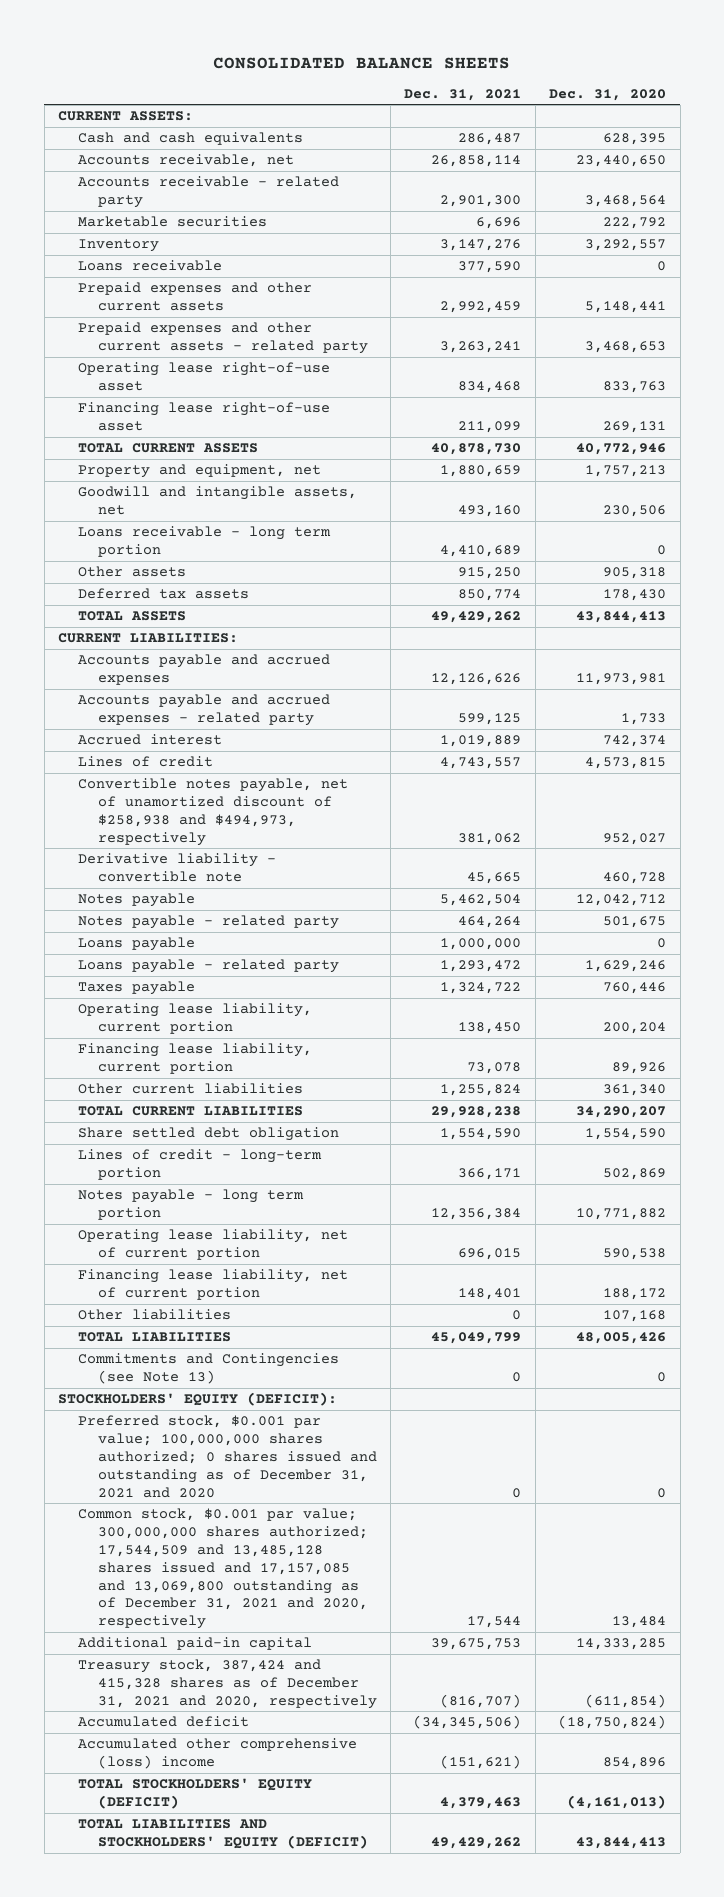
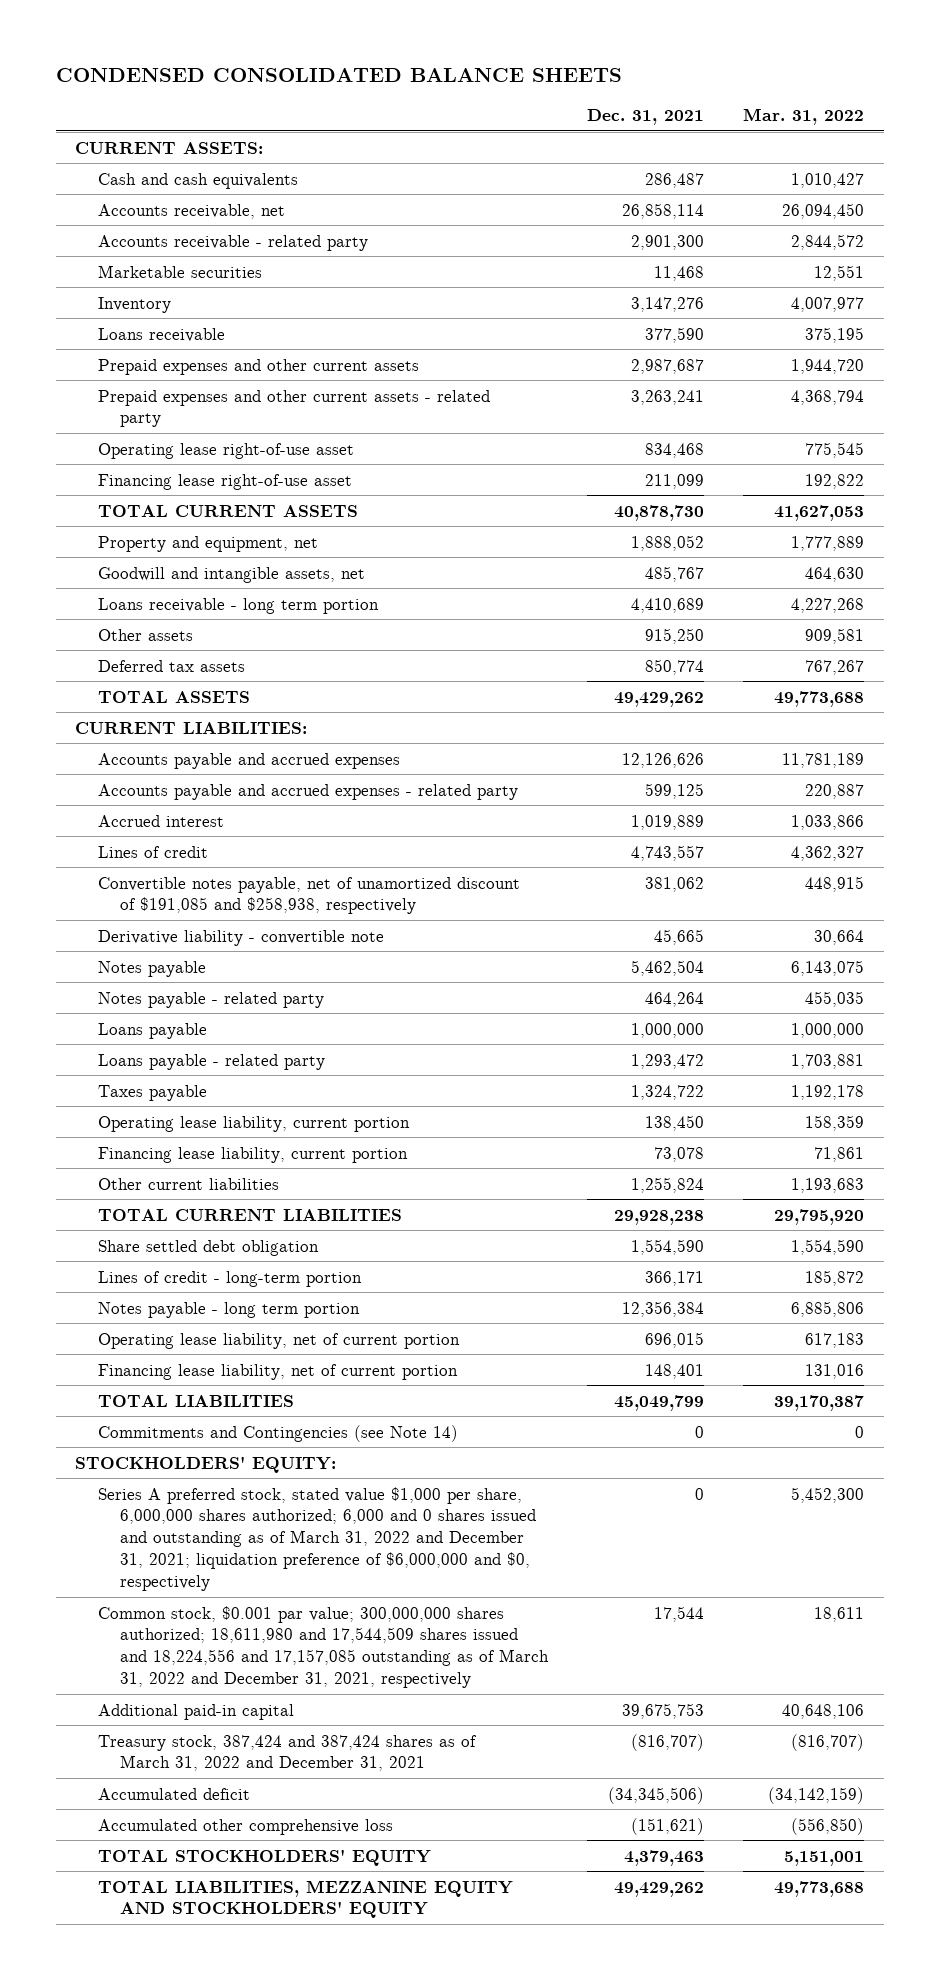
- CONSOLIDATED BALANCE SHEETS
+ CONDENSED CONSOLIDATED BALANCE SHEETS
- | Dec. 31, 2021 | Dec. 31, 2020
+ | Dec. 31, 2021 | Mar. 31, 2022
- Marketable securities | 6,696 | 222,792
+ Marketable securities | 11,468 | 12,551
- Prepaid expenses and other current assets | 2,992,459 | 5,148,441
+ Prepaid expenses and other current assets | 2,987,687 | 1,944,720
- Property and equipment, net | 1,880,659 | 1,757,213
- Goodwill and intangible assets, net | 493,160 | 230,506
+ Property and equipment, net | 1,888,052 | 1,777,889
+ Goodwill and intangible assets, net | 485,767 | 464,630
- Convertible notes payable, net of unamortized discount of $258,938 and $494,973, respectively | 381,062 | 952,027
+ Convertible notes payable, net of unamortized discount of $191,085 and $258,938, respectively | 381,062 | 448,915
- Other liabilities | 0 | 107,168
- Commitments and Contingencies (see Note 13) | 0 | 0
- STOCKHOLDERS' EQUITY (DEFICIT):
- Preferred stock, $0.001 par value; 100,000,000 shares authorized; 0 shares issued and outstanding as of December 31, 2021 and 2020 | 0 | 0
- Common stock, $0.001 par value; 300,000,000 shares authorized; 17,544,509 and 13,485,128 shares issued and 17,157,085 and 13,069,800 outstanding as of December 31, 2021 and 2020, respectively | 17,544 | 13,484
+ Commitments and Contingencies (see Note 14) | 0 | 0
+ STOCKHOLDERS' EQUITY:
+ Series A preferred stock, stated value $1,000 per share, 6,000,000 shares authorized; 6,000 and 0 shares issued and outstanding as of March 31, 2022 and December 31, 2021; liquidation preference of $6,000,000 and $0, respectively | 0 | 5,452,300
+ Common stock, $0.001 par value; 300,000,000 shares authorized; 18,611,980 and 17,544,509 shares issued and 18,224,556 and 17,157,085 outstanding as of March 31, 2022 and December 31, 2021, respectively | 17,544 | 18,611
- Treasury stock, 387,424 and 415,328 shares as of December 31, 2021 and 2020, respectively | (816,707) | (611,854)
+ Treasury stock, 387,424 and 387,424 shares as of March 31, 2022 and December 31, 2021 | (816,707) | (816,707)
- Accumulated other comprehensive (loss) income | (151,621) | 854,896
- TOTAL STOCKHOLDERS' EQUITY (DEFICIT) | 4,379,463 | (4,161,013)
- TOTAL LIABILITIES AND STOCKHOLDERS' EQUITY (DEFICIT) | 49,429,262 | 43,844,413
+ Accumulated other comprehensive loss | (151,621) | (556,850)
+ TOTAL STOCKHOLDERS' EQUITY | 4,379,463 | 5,151,001
+ TOTAL LIABILITIES, MEZZANINE EQUITY AND STOCKHOLDERS' EQUITY | 49,429,262 | 49,773,688

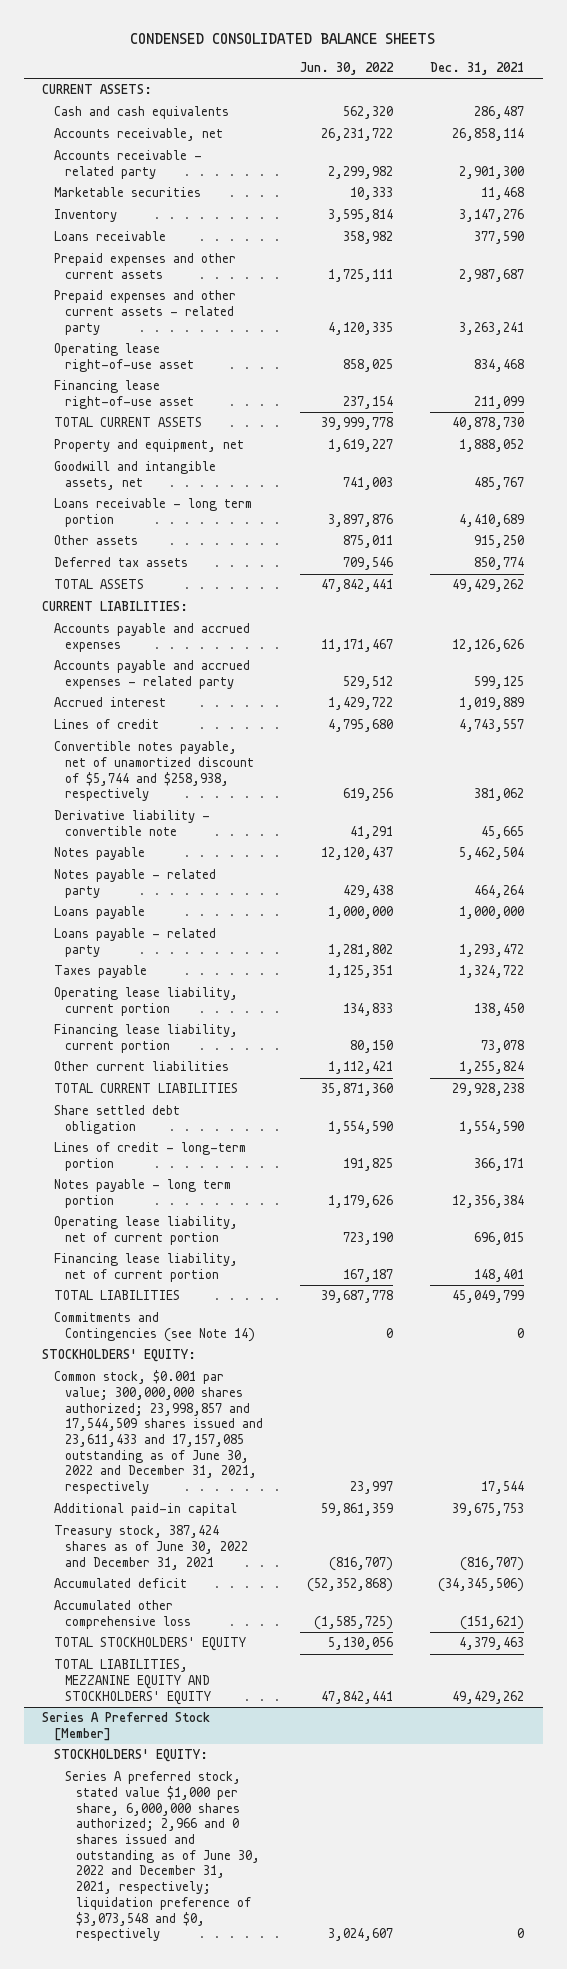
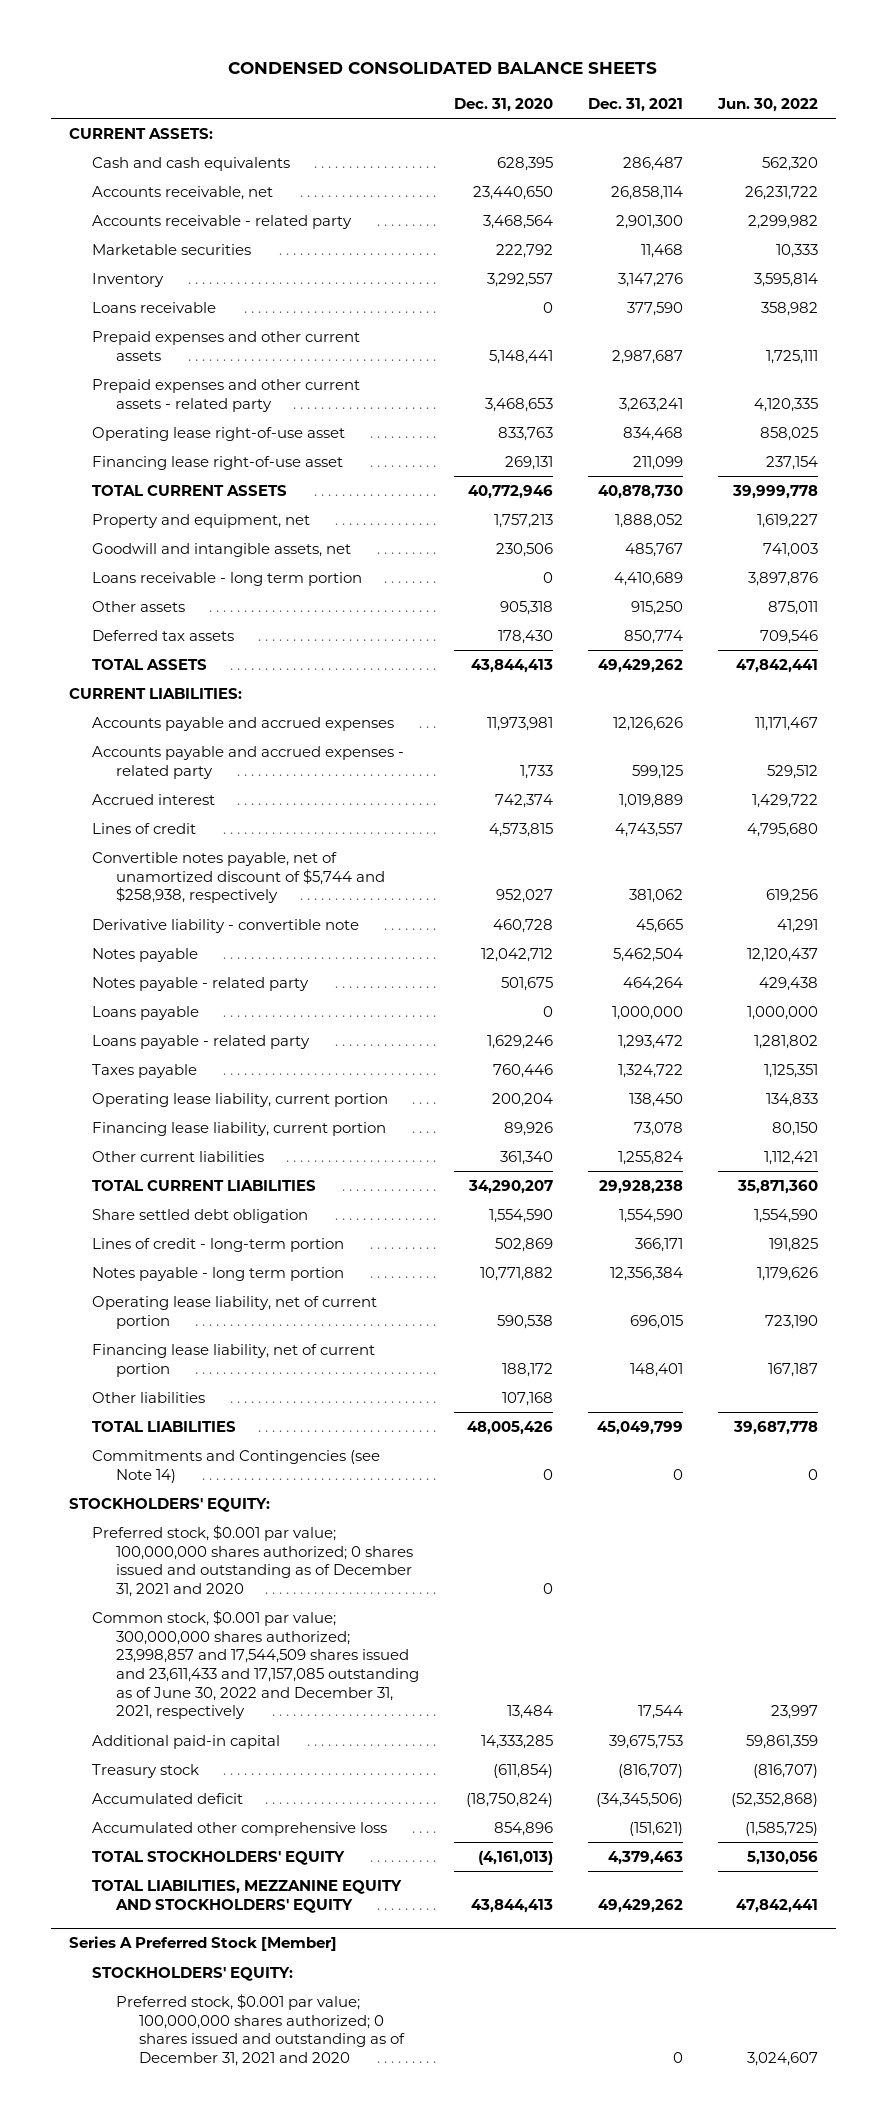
- | Jun. 30, 2022 | Dec. 31, 2021
+ | Dec. 31, 2020 | Dec. 31, 2021 | Jun. 30, 2022
+ Other liabilities | 107,168 | |
+ Preferred stock, $0.001 par value; 100,000,000 shares authorized; 0 shares issued and outstanding as of December 31, 2021 and 2020 | 0 | |
- Treasury stock, 387,424 shares as of June 30, 2022 and December 31, 2021 | (816,707) | (816,707)
+ Treasury stock | (611,854) | (816,707) | (816,707)
@ Series A Preferred Stock [Member]
- Series A preferred stock, stated value $1,000 per share, 6,000,000 shares authorized; 2,966 and 0 shares issued and outstanding as of June 30, 2022 and December 31, 2021, respectively; liquidation preference of $3,073,548 and $0, respectively | 3,024,607 | 0
+ Preferred stock, $0.001 par value; 100,000,000 shares authorized; 0 shares issued and outstanding as of December 31, 2021 and 2020 | | 0 | 3,024,607

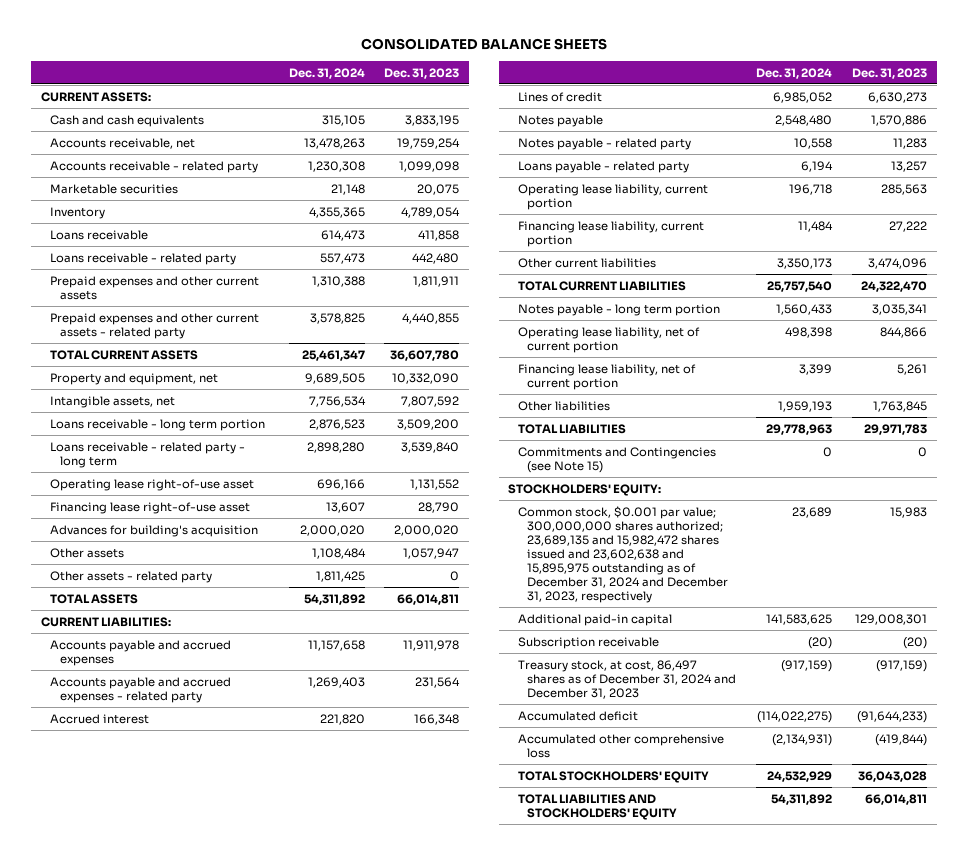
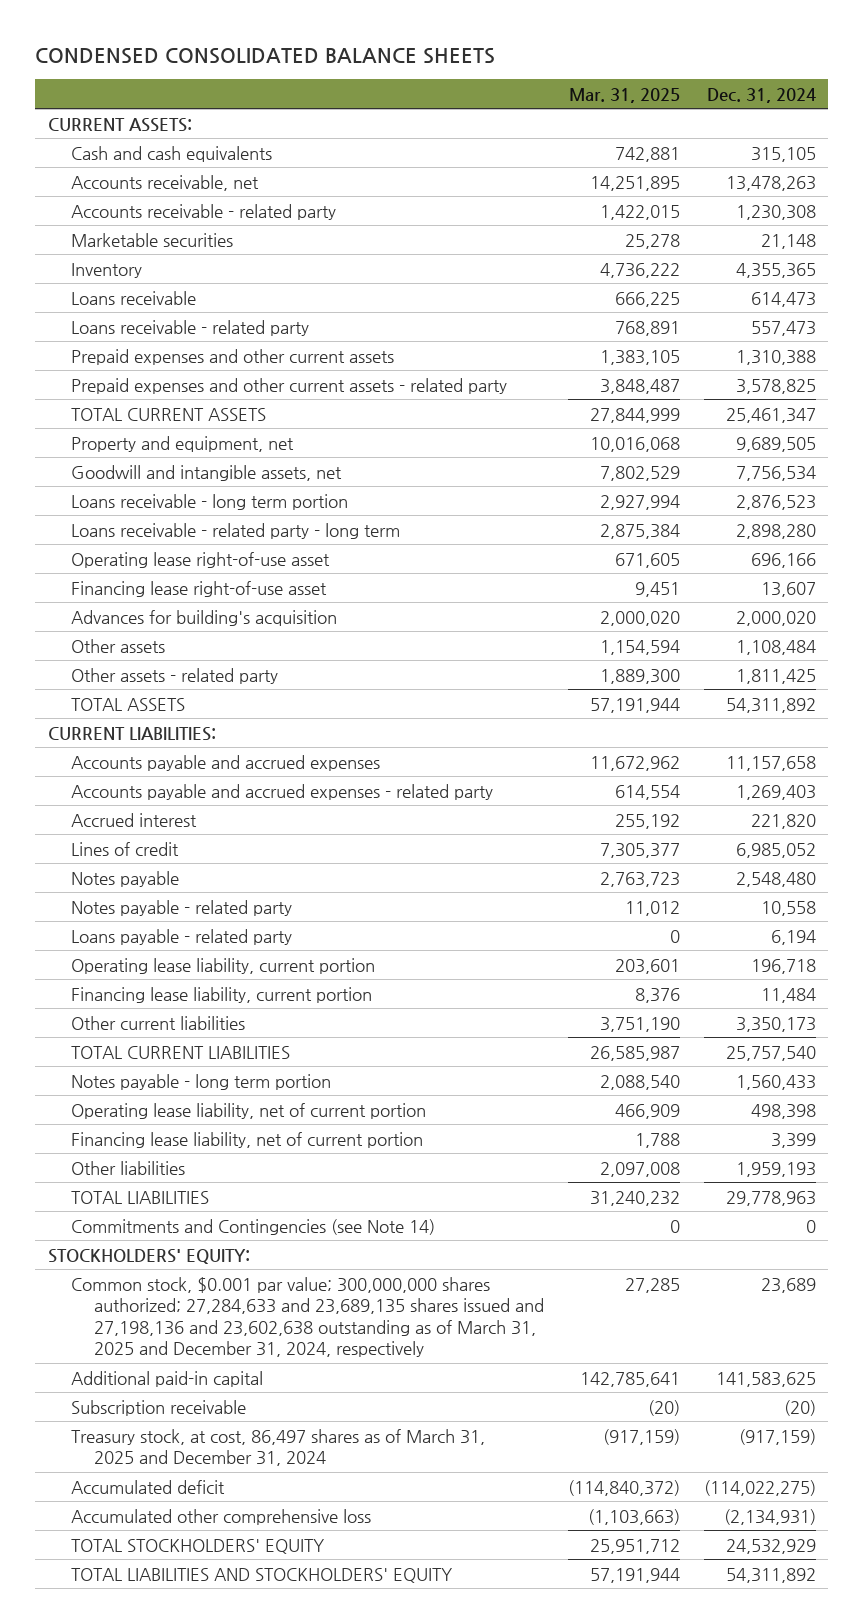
- CONSOLIDATED BALANCE SHEETS
+ CONDENSED CONSOLIDATED BALANCE SHEETS
- | Dec. 31, 2024 | Dec. 31, 2023
+ | Mar. 31, 2025 | Dec. 31, 2024
- Intangible assets, net | 7,756,534 | 7,807,592
+ Goodwill and intangible assets, net | 7,802,529 | 7,756,534
- Commitments and Contingencies (see Note 15) | 0 | 0
+ Commitments and Contingencies (see Note 14) | 0 | 0
- Common stock, $0.001 par value; 300,000,000 shares authorized; 23,689,135 and 15,982,472 shares issued and 23,602,638 and 15,895,975 outstanding as of December 31, 2024 and December 31, 2023, respectively | 23,689 | 15,983
+ Common stock, $0.001 par value; 300,000,000 shares authorized; 27,284,633 and 23,689,135 shares issued and 27,198,136 and 23,602,638 outstanding as of March 31, 2025 and December 31, 2024, respectively | 27,285 | 23,689
- Treasury stock, at cost, 86,497 shares as of December 31, 2024 and December 31, 2023 | (917,159) | (917,159)
+ Treasury stock, at cost, 86,497 shares as of March 31, 2025 and December 31, 2024 | (917,159) | (917,159)

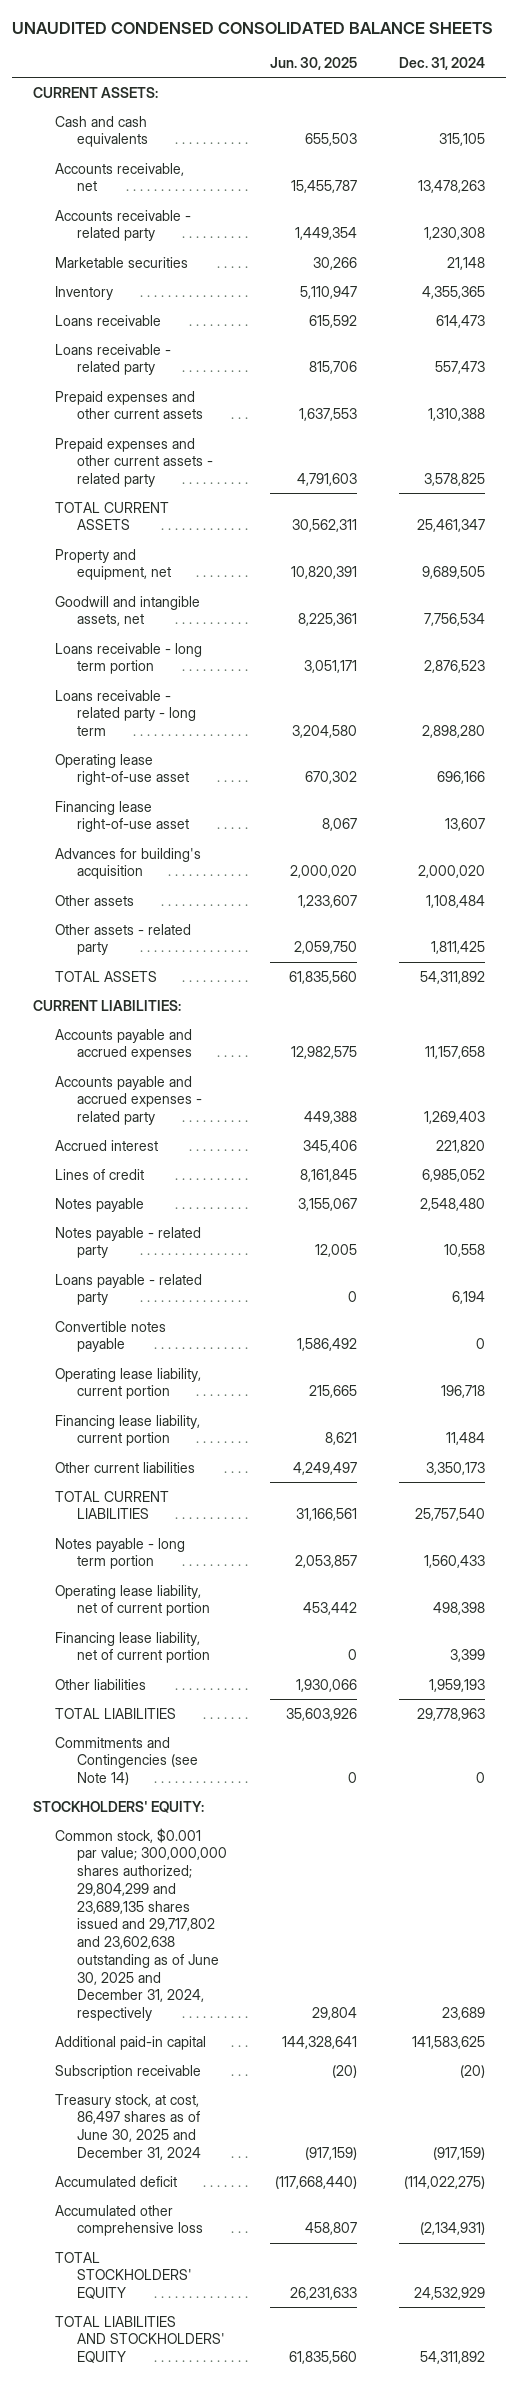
- CONDENSED CONSOLIDATED BALANCE SHEETS
+ UNAUDITED CONDENSED CONSOLIDATED BALANCE SHEETS
- | Mar. 31, 2025 | Dec. 31, 2024
+ | Jun. 30, 2025 | Dec. 31, 2024
+ Convertible notes payable | 1,586,492 | 0
- Common stock, $0.001 par value; 300,000,000 shares authorized; 27,284,633 and 23,689,135 shares issued and 27,198,136 and 23,602,638 outstanding as of March 31, 2025 and December 31, 2024, respectively | 27,285 | 23,689
+ Common stock, $0.001 par value; 300,000,000 shares authorized; 29,804,299 and 23,689,135 shares issued and 29,717,802 and 23,602,638 outstanding as of June 30, 2025 and December 31, 2024, respectively | 29,804 | 23,689
- Treasury stock, at cost, 86,497 shares as of March 31, 2025 and December 31, 2024 | (917,159) | (917,159)
+ Treasury stock, at cost, 86,497 shares as of June 30, 2025 and December 31, 2024 | (917,159) | (917,159)

